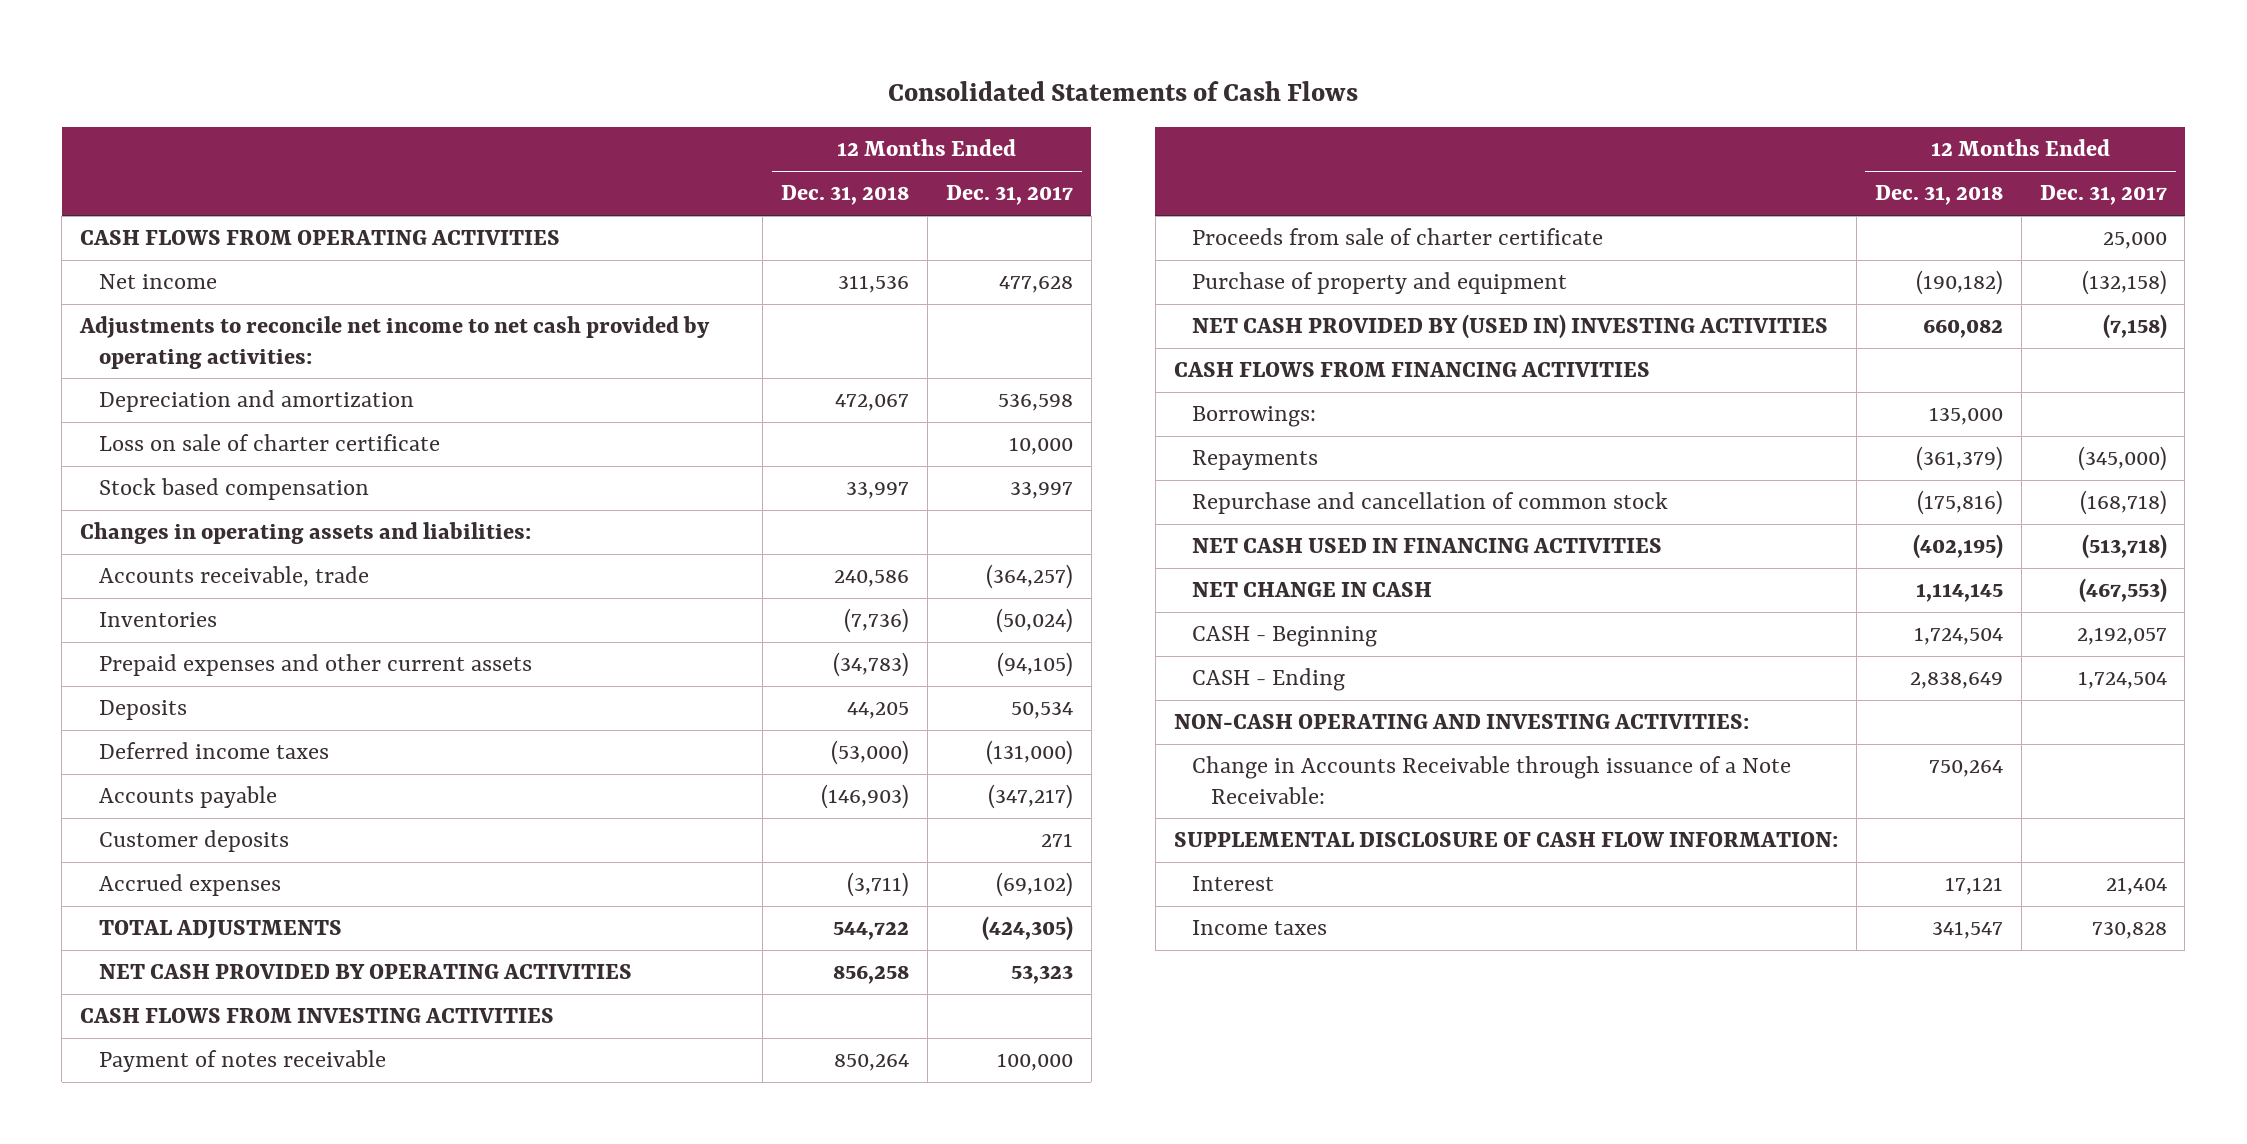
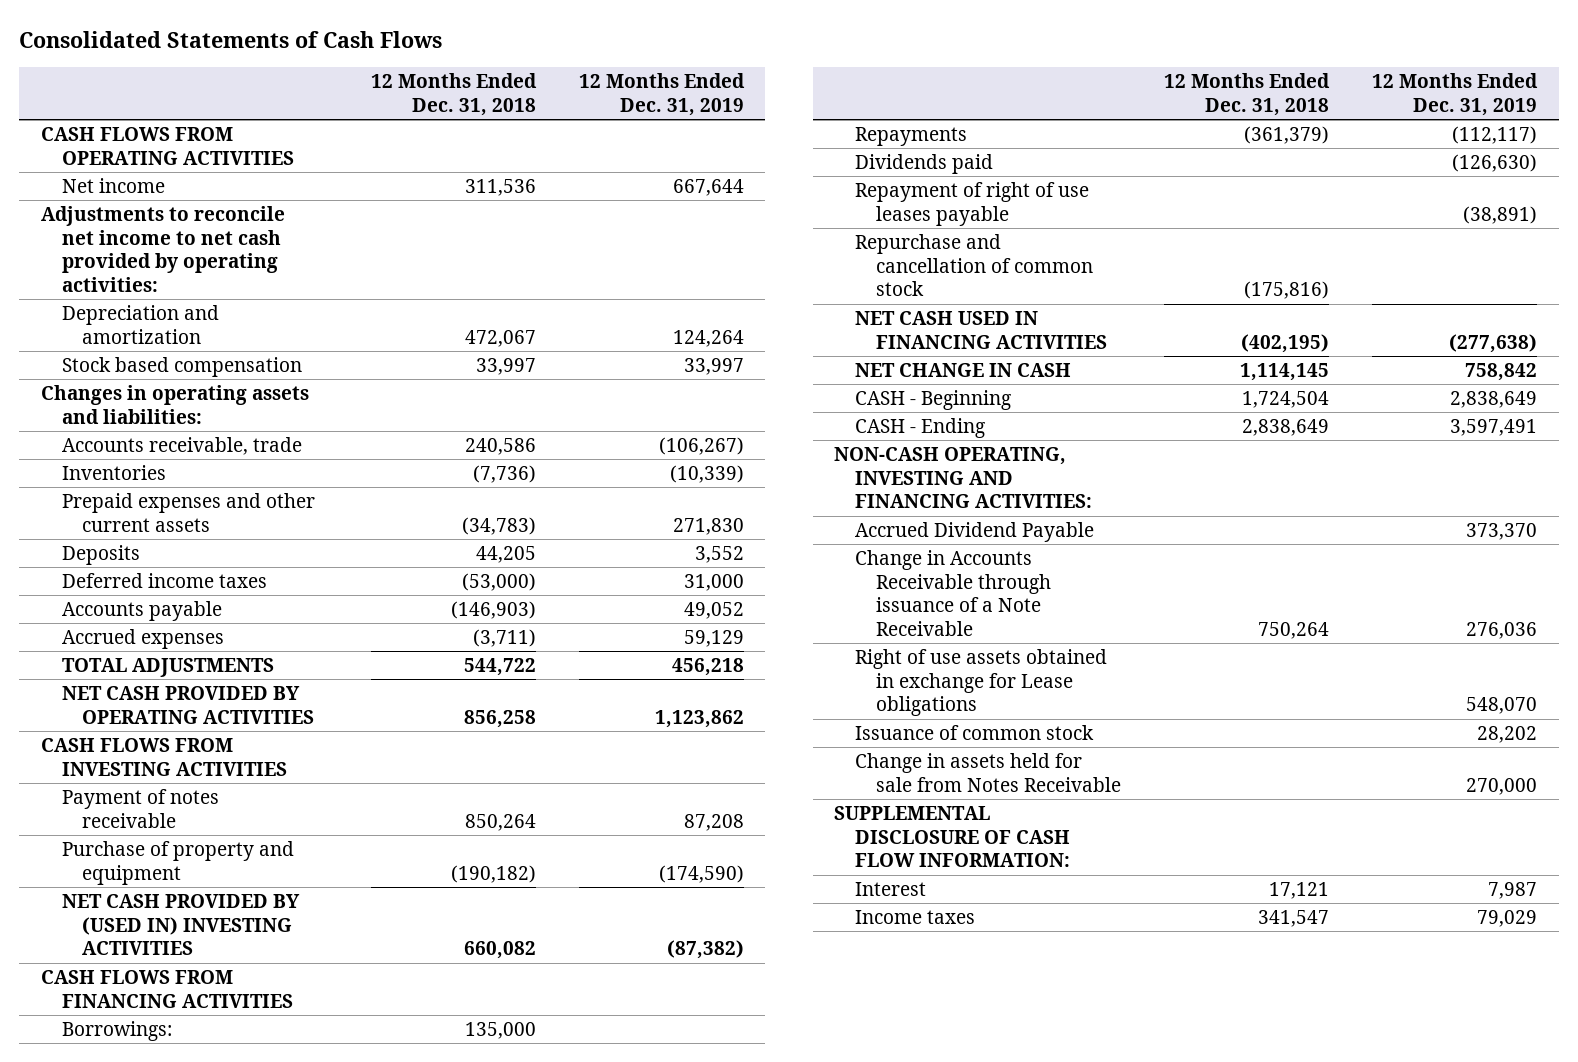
- | 12 Months Ended Dec. 31, 2018 | 12 Months Ended Dec. 31, 2017
+ | 12 Months Ended Dec. 31, 2018 | 12 Months Ended Dec. 31, 2019
- Loss on sale of charter certificate | | 10,000
- Customer deposits | | 271
- Proceeds from sale of charter certificate | | 25,000
+ Dividends paid | | (126,630)
+ Repayment of right of use leases payable | | (38,891)
- NON-CASH OPERATING AND INVESTING ACTIVITIES:
- Change in Accounts Receivable through issuance of a Note Receivable: | 750,264 |
+ NON-CASH OPERATING, INVESTING AND FINANCING ACTIVITIES:
+ Accrued Dividend Payable | | 373,370
+ Change in Accounts Receivable through issuance of a Note Receivable | 750,264 | 276,036
+ Right of use assets obtained in exchange for Lease obligations | | 548,070
+ Issuance of common stock | | 28,202
+ Change in assets held for sale from Notes Receivable | | 270,000

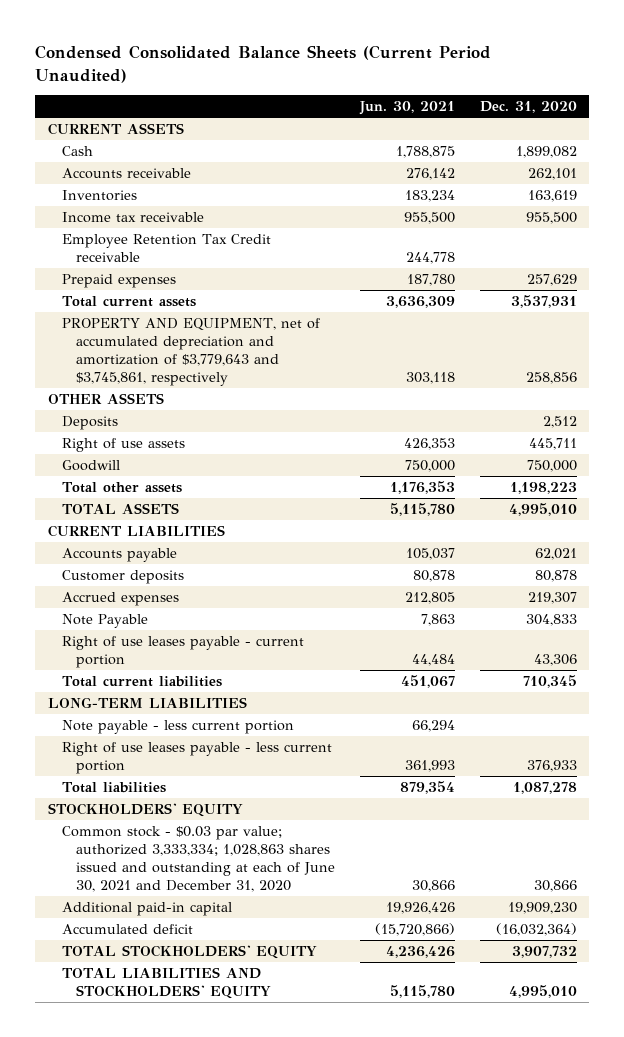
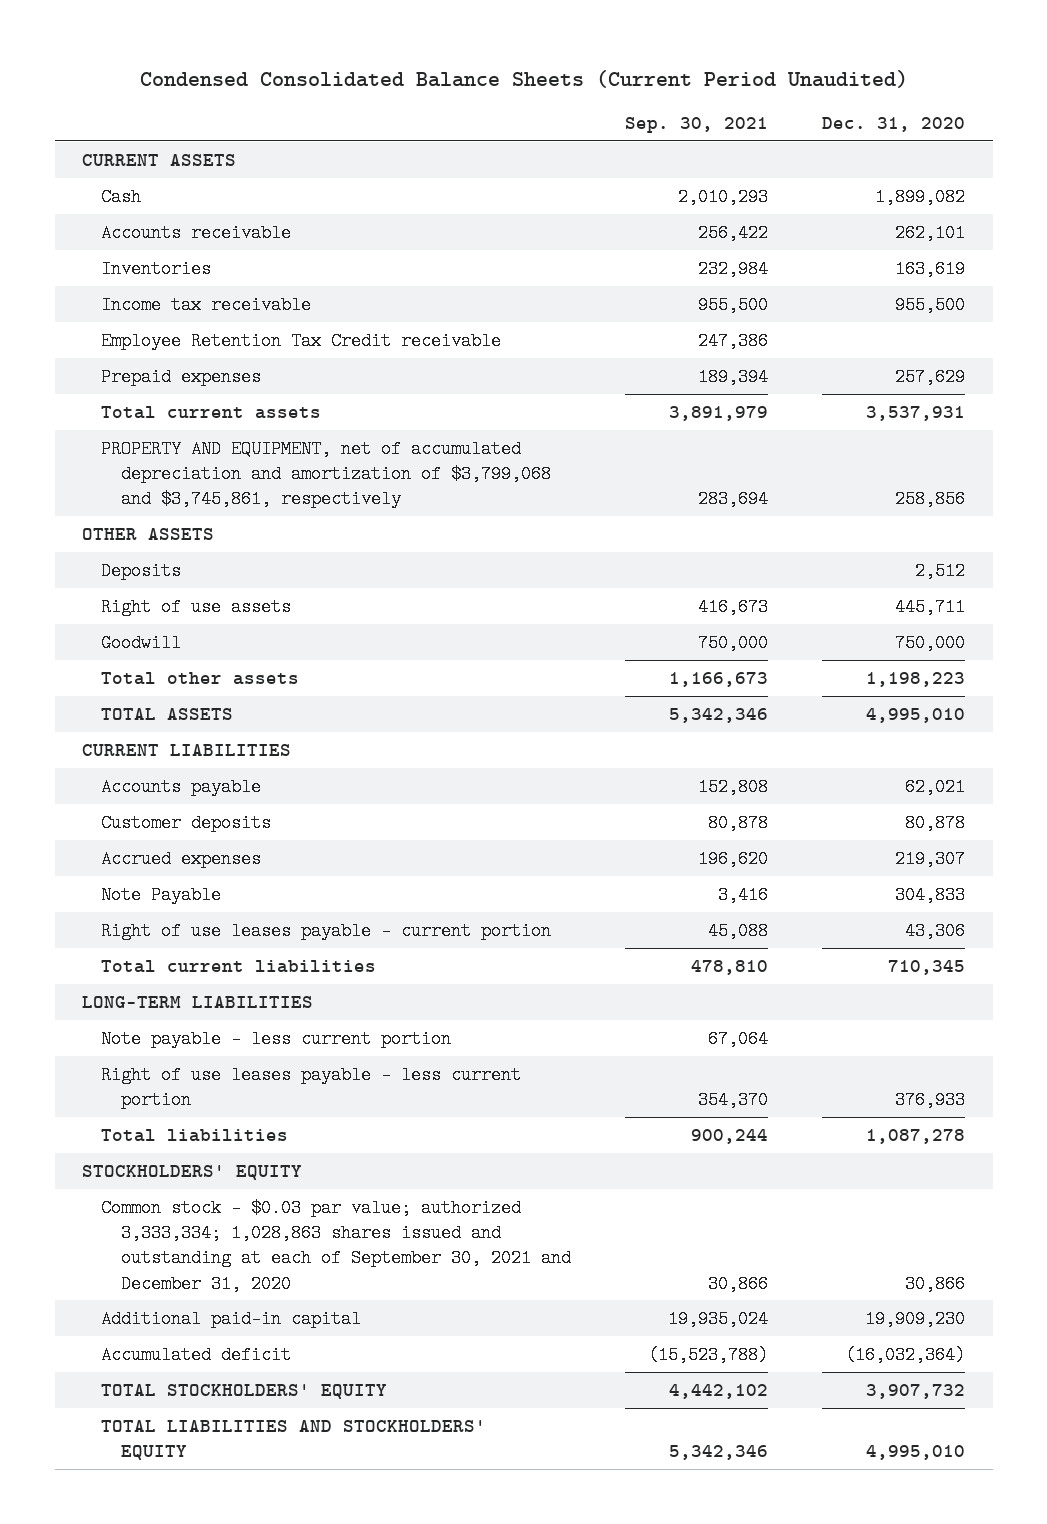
- | Jun. 30, 2021 | Dec. 31, 2020
+ | Sep. 30, 2021 | Dec. 31, 2020
- PROPERTY AND EQUIPMENT, net of accumulated depreciation and amortization of $3,779,643 and $3,745,861, respectively | 303,118 | 258,856
+ PROPERTY AND EQUIPMENT, net of accumulated depreciation and amortization of $3,799,068 and $3,745,861, respectively | 283,694 | 258,856
- Common stock - $0.03 par value; authorized 3,333,334; 1,028,863 shares issued and outstanding at each of June 30, 2021 and December 31, 2020 | 30,866 | 30,866
+ Common stock - $0.03 par value; authorized 3,333,334; 1,028,863 shares issued and outstanding at each of September 30, 2021 and December 31, 2020 | 30,866 | 30,866

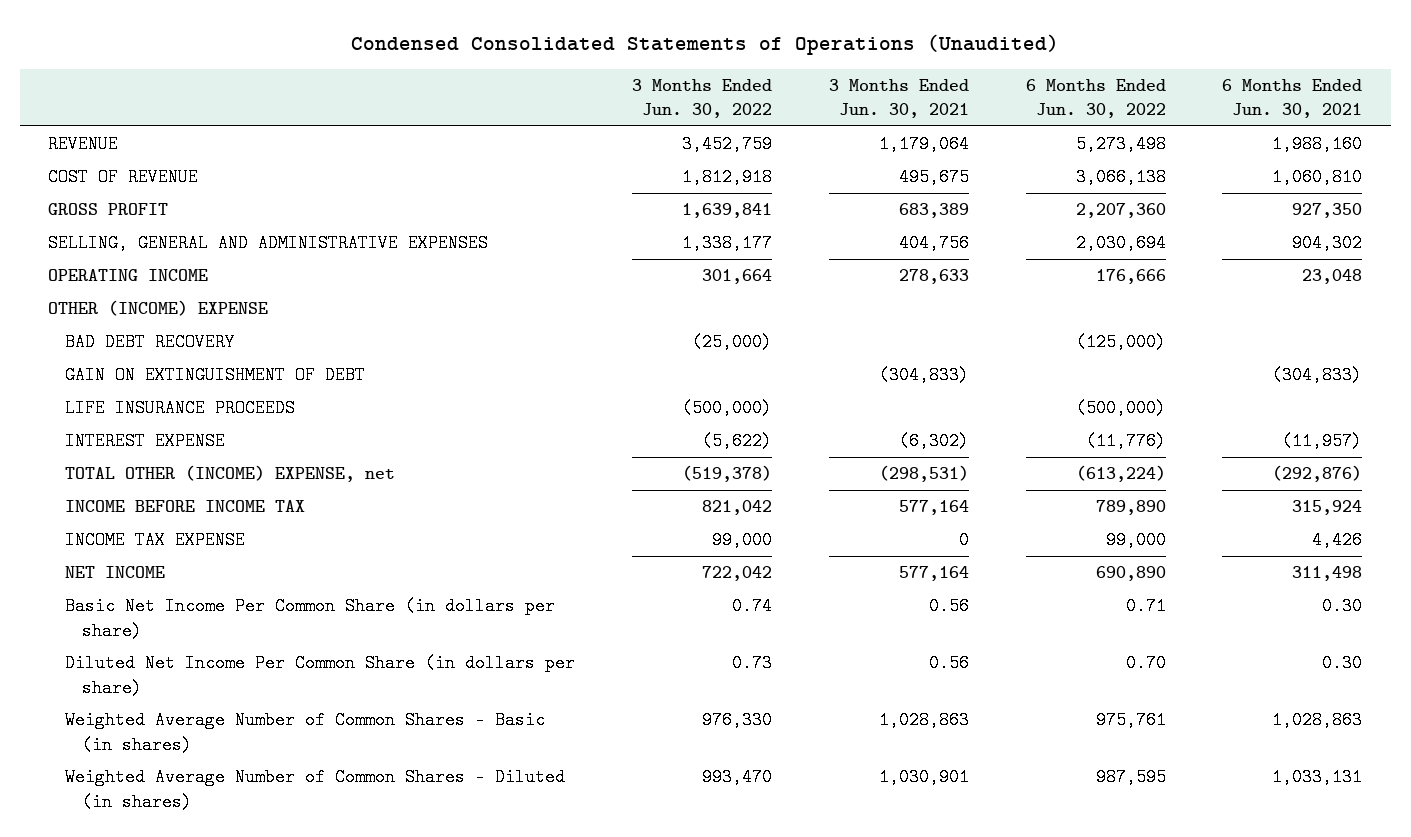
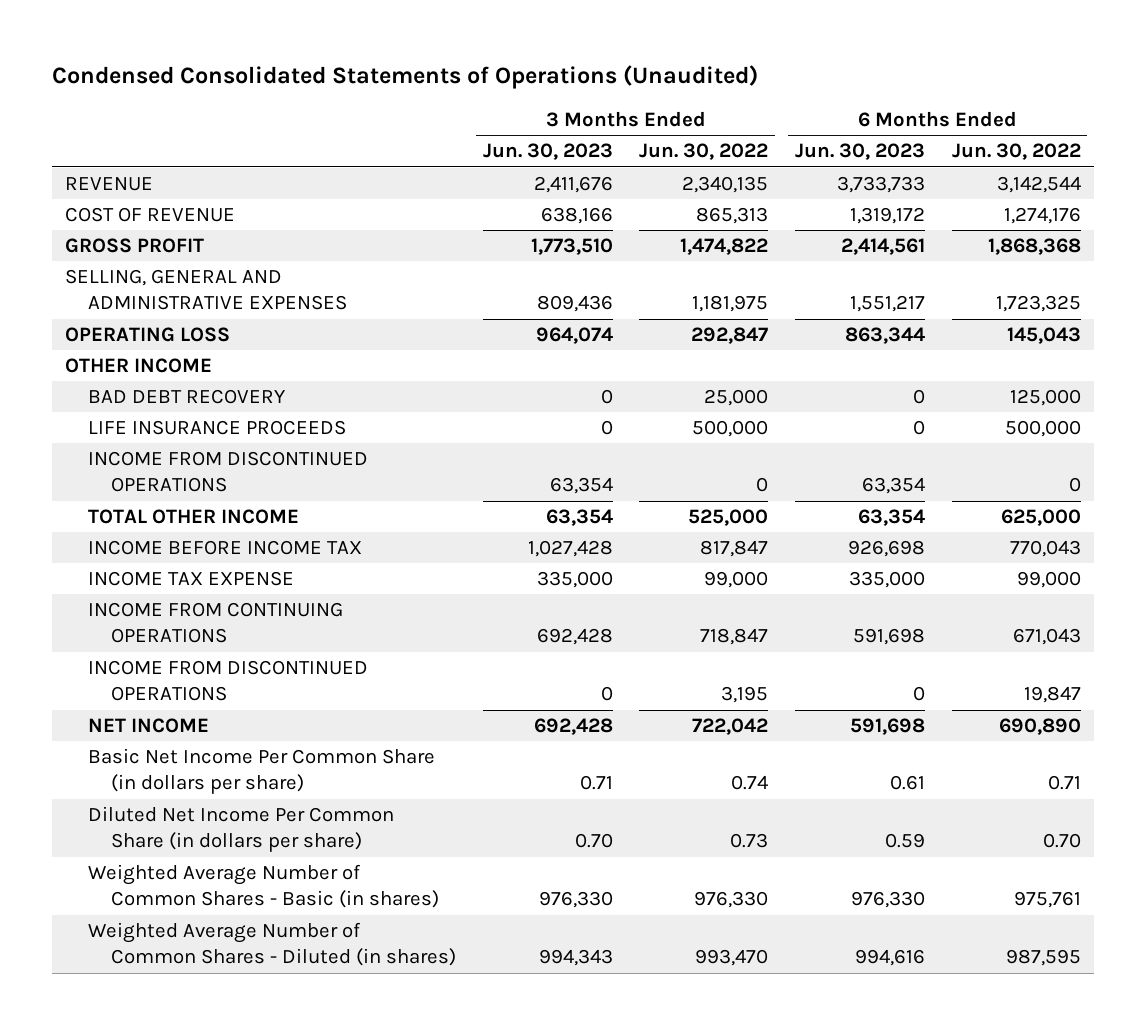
- | 3 Months Ended Jun. 30, 2022 | 3 Months Ended Jun. 30, 2021 | 6 Months Ended Jun. 30, 2022 | 6 Months Ended Jun. 30, 2021
+ | 3 Months Ended Jun. 30, 2023 | 3 Months Ended Jun. 30, 2022 | 6 Months Ended Jun. 30, 2023 | 6 Months Ended Jun. 30, 2022
- REVENUE | 3,452,759 | 1,179,064 | 5,273,498 | 1,988,160
- COST OF REVENUE | 1,812,918 | 495,675 | 3,066,138 | 1,060,810
- GROSS PROFIT | 1,639,841 | 683,389 | 2,207,360 | 927,350
- SELLING, GENERAL AND ADMINISTRATIVE EXPENSES | 1,338,177 | 404,756 | 2,030,694 | 904,302
- OPERATING INCOME | 301,664 | 278,633 | 176,666 | 23,048
- OTHER (INCOME) EXPENSE
- BAD DEBT RECOVERY | (25,000) | | (125,000) |
- GAIN ON EXTINGUISHMENT OF DEBT | | (304,833) | | (304,833)
- LIFE INSURANCE PROCEEDS | (500,000) | | (500,000) |
- INTEREST EXPENSE | (5,622) | (6,302) | (11,776) | (11,957)
- TOTAL OTHER (INCOME) EXPENSE, net | (519,378) | (298,531) | (613,224) | (292,876)
- INCOME BEFORE INCOME TAX | 821,042 | 577,164 | 789,890 | 315,924
+ REVENUE | 2,411,676 | 2,340,135 | 3,733,733 | 3,142,544
+ COST OF REVENUE | 638,166 | 865,313 | 1,319,172 | 1,274,176
+ GROSS PROFIT | 1,773,510 | 1,474,822 | 2,414,561 | 1,868,368
+ SELLING, GENERAL AND ADMINISTRATIVE EXPENSES | 809,436 | 1,181,975 | 1,551,217 | 1,723,325
+ OPERATING LOSS | 964,074 | 292,847 | 863,344 | 145,043
+ OTHER INCOME
+ BAD DEBT RECOVERY | 0 | 25,000 | 0 | 125,000
+ LIFE INSURANCE PROCEEDS | 0 | 500,000 | 0 | 500,000
+ INCOME FROM DISCONTINUED OPERATIONS | 63,354 | 0 | 63,354 | 0
+ TOTAL OTHER INCOME | 63,354 | 525,000 | 63,354 | 625,000
+ INCOME BEFORE INCOME TAX | 1,027,428 | 817,847 | 926,698 | 770,043
+ INCOME FROM CONTINUING OPERATIONS | 692,428 | 718,847 | 591,698 | 671,043
+ INCOME FROM DISCONTINUED OPERATIONS | 0 | 3,195 | 0 | 19,847

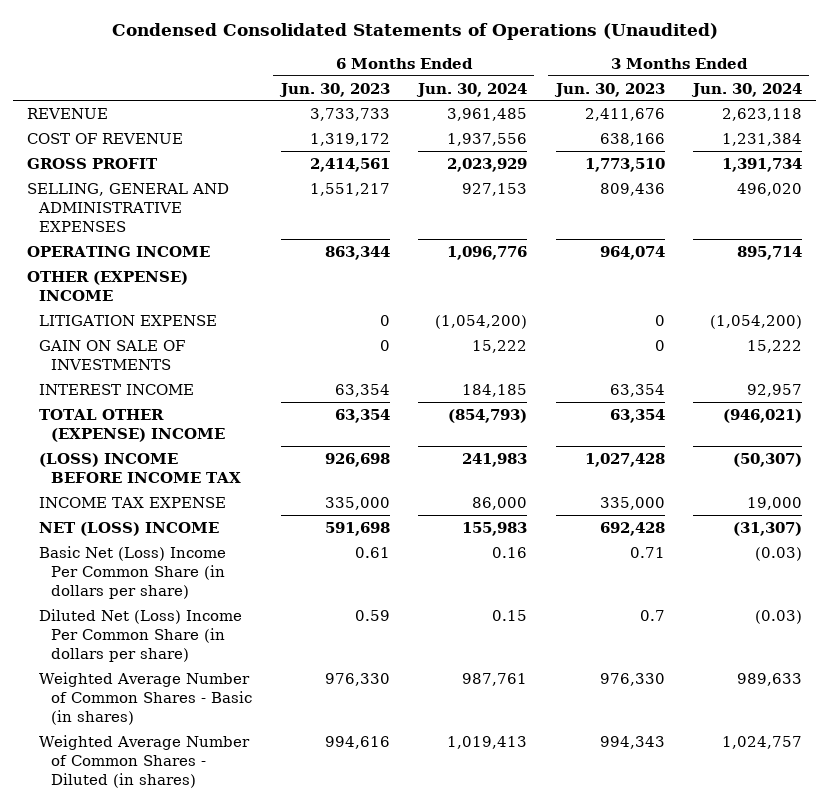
- | 3 Months Ended Jun. 30, 2023 | 3 Months Ended Jun. 30, 2022 | 6 Months Ended Jun. 30, 2023 | 6 Months Ended Jun. 30, 2022
+ | 6 Months Ended Jun. 30, 2023 | 6 Months Ended Jun. 30, 2024 | 3 Months Ended Jun. 30, 2023 | 3 Months Ended Jun. 30, 2024
- OPERATING LOSS | 964,074 | 292,847 | 863,344 | 145,043
- OTHER INCOME
- BAD DEBT RECOVERY | 0 | 25,000 | 0 | 125,000
- LIFE INSURANCE PROCEEDS | 0 | 500,000 | 0 | 500,000
- INCOME FROM DISCONTINUED OPERATIONS | 63,354 | 0 | 63,354 | 0
- TOTAL OTHER INCOME | 63,354 | 525,000 | 63,354 | 625,000
- INCOME BEFORE INCOME TAX | 1,027,428 | 817,847 | 926,698 | 770,043
+ OPERATING INCOME | 863,344 | 1,096,776 | 964,074 | 895,714
+ OTHER (EXPENSE) INCOME
+ LITIGATION EXPENSE | 0 | (1,054,200) | 0 | (1,054,200)
+ GAIN ON SALE OF INVESTMENTS | 0 | 15,222 | 0 | 15,222
+ INTEREST INCOME | 63,354 | 184,185 | 63,354 | 92,957
+ TOTAL OTHER (EXPENSE) INCOME | 63,354 | (854,793) | 63,354 | (946,021)
+ (LOSS) INCOME BEFORE INCOME TAX | 926,698 | 241,983 | 1,027,428 | (50,307)
- INCOME FROM CONTINUING OPERATIONS | 692,428 | 718,847 | 591,698 | 671,043
- INCOME FROM DISCONTINUED OPERATIONS | 0 | 3,195 | 0 | 19,847
- NET INCOME | 692,428 | 722,042 | 591,698 | 690,890
- Basic Net Income Per Common Share (in dollars per share) | 0.71 | 0.74 | 0.61 | 0.71
- Diluted Net Income Per Common Share (in dollars per share) | 0.70 | 0.73 | 0.59 | 0.70
+ NET (LOSS) INCOME | 591,698 | 155,983 | 692,428 | (31,307)
+ Basic Net (Loss) Income Per Common Share (in dollars per share) | 0.61 | 0.16 | 0.71 | (0.03)
+ Diluted Net (Loss) Income Per Common Share (in dollars per share) | 0.59 | 0.15 | 0.7 | (0.03)

